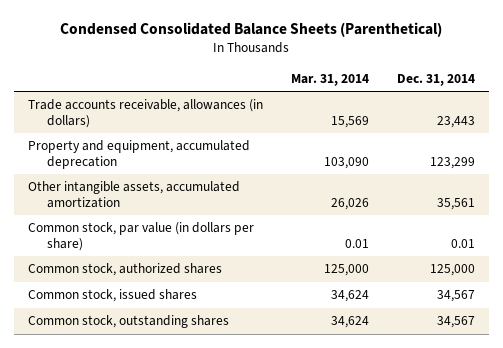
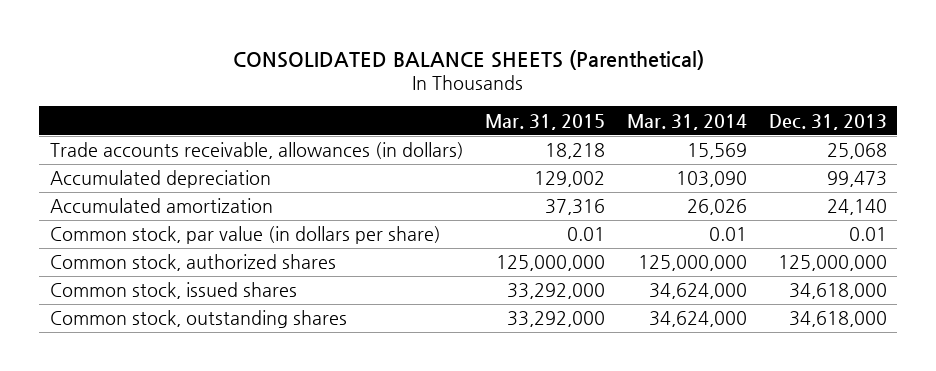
- Condensed Consolidated Balance Sheets (Parenthetical)
+ CONSOLIDATED BALANCE SHEETS (Parenthetical)
- | Mar. 31, 2014 | Dec. 31, 2014
+ | Mar. 31, 2015 | Mar. 31, 2014 | Dec. 31, 2013
- Property and equipment, accumulated deprecation | 103,090 | 123,299
- Other intangible assets, accumulated amortization | 26,026 | 35,561
+ Accumulated depreciation | 129,002 | 103,090 | 99,473
+ Accumulated amortization | 37,316 | 26,026 | 24,140
- Common stock, authorized shares | 125,000 | 125,000
- Common stock, issued shares | 34,624 | 34,567
- Common stock, outstanding shares | 34,624 | 34,567
+ Common stock, authorized shares | 125,000,000 | 125,000,000 | 125,000,000
+ Common stock, issued shares | 33,292,000 | 34,624,000 | 34,618,000
+ Common stock, outstanding shares | 33,292,000 | 34,624,000 | 34,618,000

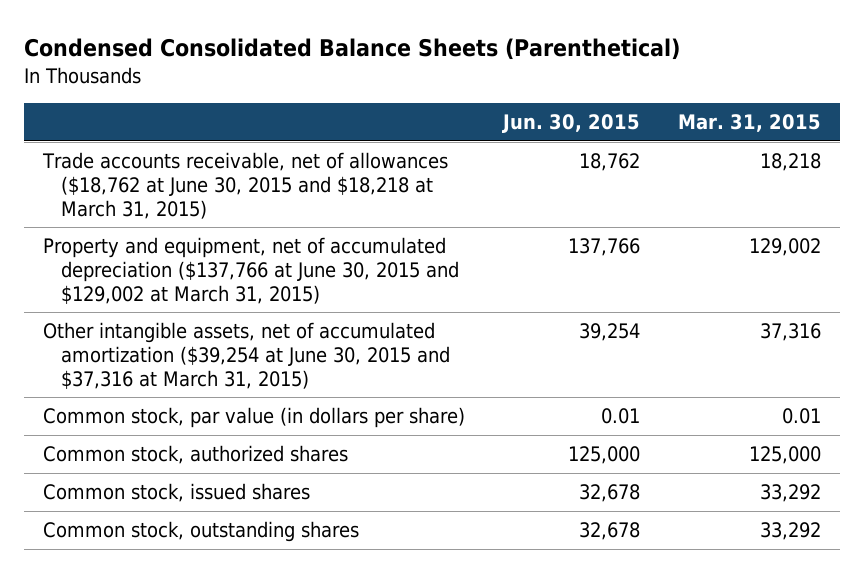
- CONSOLIDATED BALANCE SHEETS (Parenthetical)
+ Condensed Consolidated Balance Sheets (Parenthetical)
- | Mar. 31, 2015 | Mar. 31, 2014 | Dec. 31, 2013
+ | Jun. 30, 2015 | Mar. 31, 2015
- Trade accounts receivable, allowances (in dollars) | 18,218 | 15,569 | 25,068
- Accumulated depreciation | 129,002 | 103,090 | 99,473
- Accumulated amortization | 37,316 | 26,026 | 24,140
+ Trade accounts receivable, net of allowances ($18,762 at June 30, 2015 and $18,218 at March 31, 2015) | 18,762 | 18,218
+ Property and equipment, net of accumulated depreciation ($137,766 at June 30, 2015 and $129,002 at March 31, 2015) | 137,766 | 129,002
+ Other intangible assets, net of accumulated amortization ($39,254 at June 30, 2015 and $37,316 at March 31, 2015) | 39,254 | 37,316
- Common stock, authorized shares | 125,000,000 | 125,000,000 | 125,000,000
- Common stock, issued shares | 33,292,000 | 34,624,000 | 34,618,000
- Common stock, outstanding shares | 33,292,000 | 34,624,000 | 34,618,000
+ Common stock, authorized shares | 125,000 | 125,000
+ Common stock, issued shares | 32,678 | 33,292
+ Common stock, outstanding shares | 32,678 | 33,292

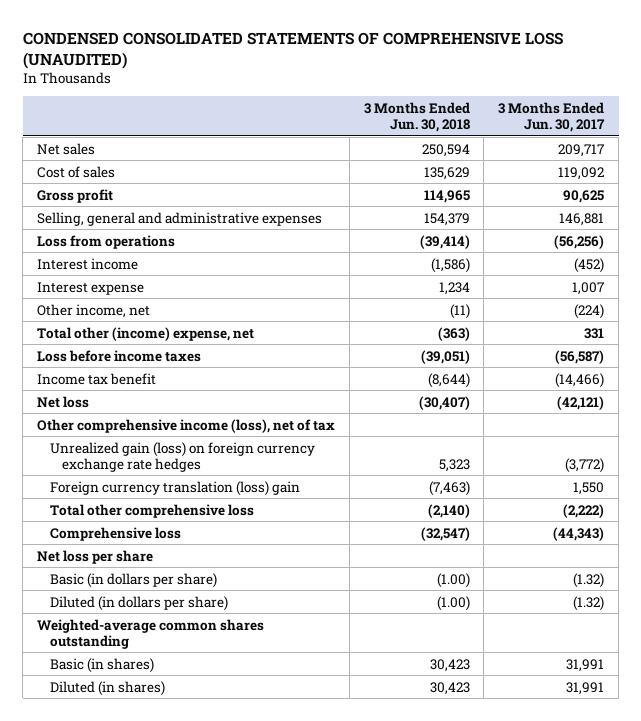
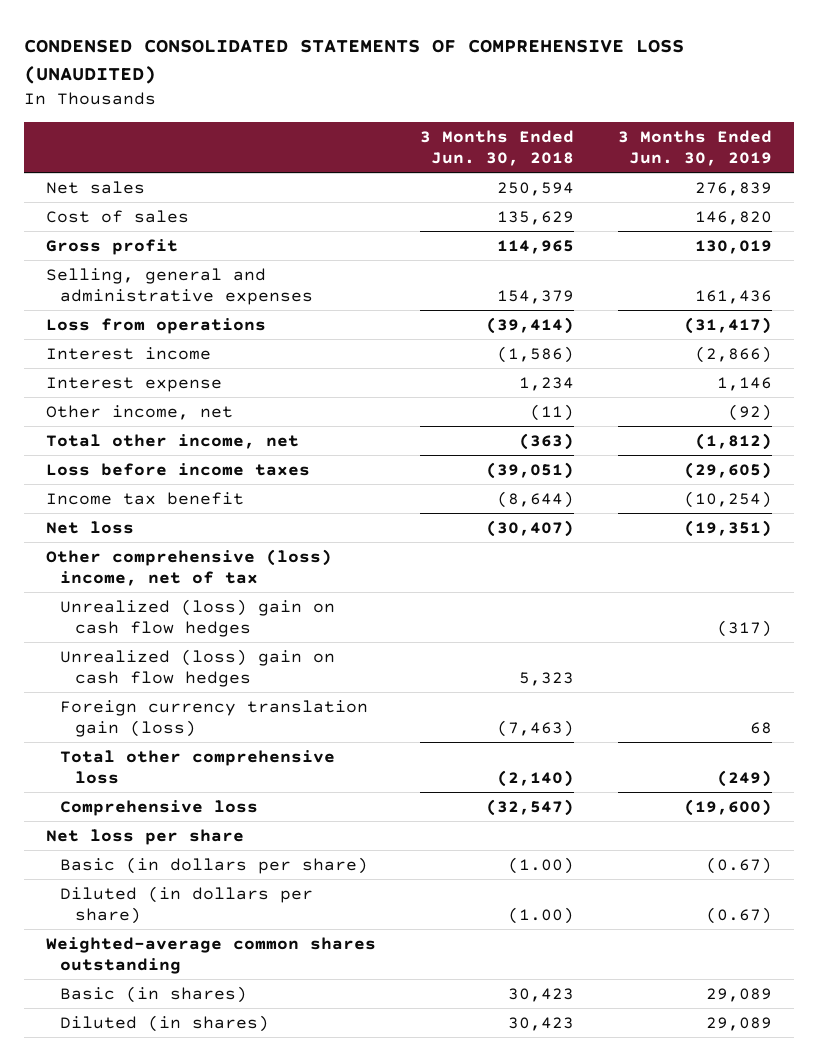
- | 3 Months Ended Jun. 30, 2018 | 3 Months Ended Jun. 30, 2017
+ | 3 Months Ended Jun. 30, 2018 | 3 Months Ended Jun. 30, 2019
- Total other (income) expense, net | (363) | 331
+ Total other income, net | (363) | (1,812)
- Other comprehensive income (loss), net of tax
- Unrealized gain (loss) on foreign currency exchange rate hedges | 5,323 | (3,772)
- Foreign currency translation (loss) gain | (7,463) | 1,550
+ Other comprehensive (loss) income, net of tax
+ Unrealized (loss) gain on cash flow hedges | | (317)
+ Unrealized (loss) gain on cash flow hedges | 5,323 |
+ Foreign currency translation gain (loss) | (7,463) | 68

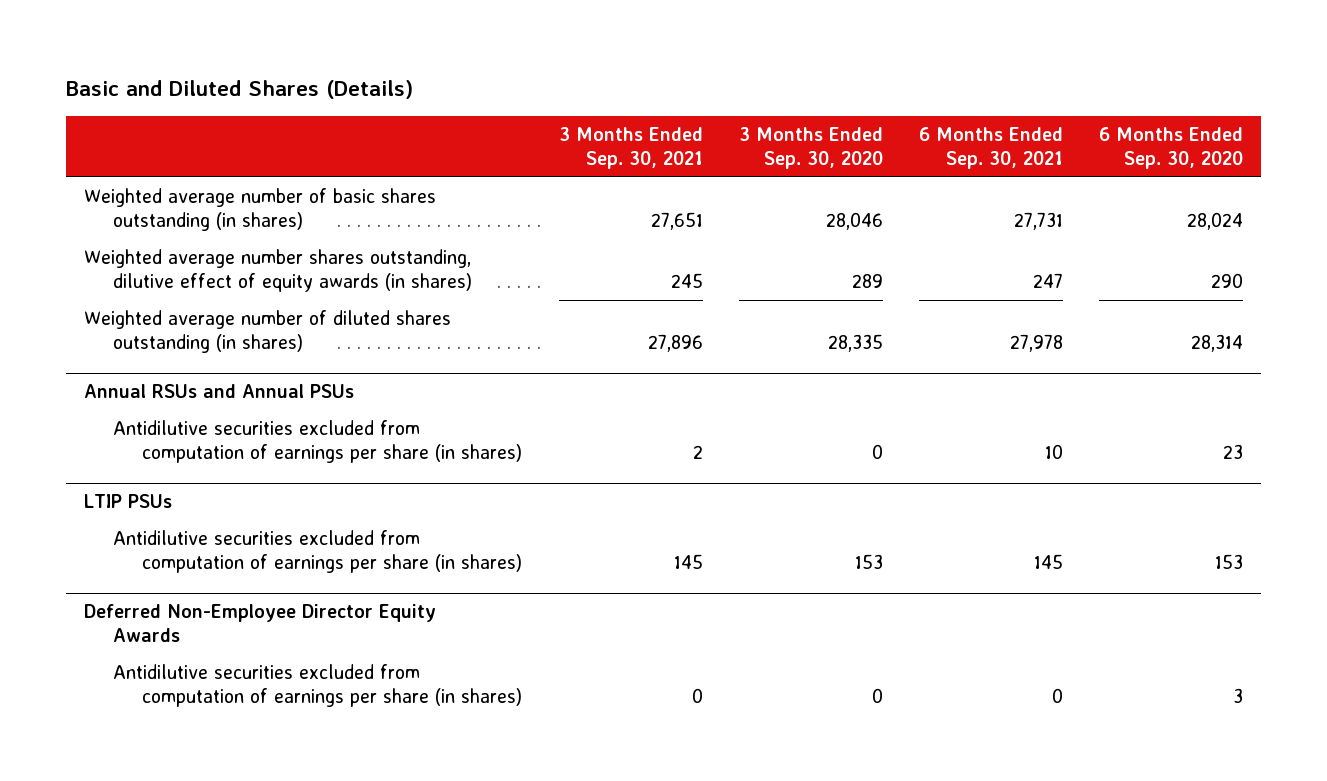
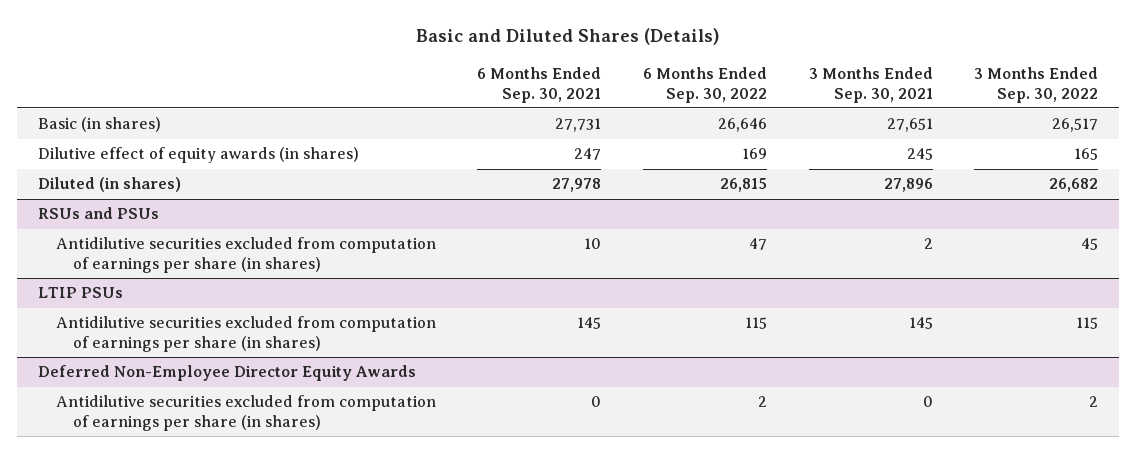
- | 3 Months Ended Sep. 30, 2021 | 3 Months Ended Sep. 30, 2020 | 6 Months Ended Sep. 30, 2021 | 6 Months Ended Sep. 30, 2020
+ | 6 Months Ended Sep. 30, 2021 | 6 Months Ended Sep. 30, 2022 | 3 Months Ended Sep. 30, 2021 | 3 Months Ended Sep. 30, 2022
- Weighted average number of basic shares outstanding (in shares) | 27,651 | 28,046 | 27,731 | 28,024
- Weighted average number shares outstanding, dilutive effect of equity awards (in shares) | 245 | 289 | 247 | 290
- Weighted average number of diluted shares outstanding (in shares) | 27,896 | 28,335 | 27,978 | 28,314
- Annual RSUs and Annual PSUs
+ Basic (in shares) | 27,731 | 26,646 | 27,651 | 26,517
+ Dilutive effect of equity awards (in shares) | 247 | 169 | 245 | 165
+ Diluted (in shares) | 27,978 | 26,815 | 27,896 | 26,682
+ RSUs and PSUs

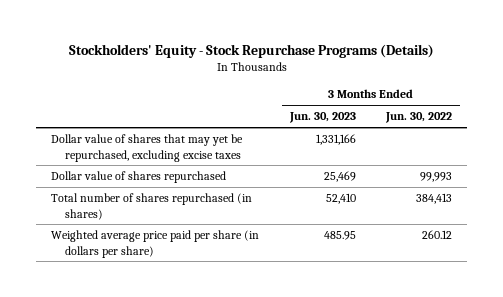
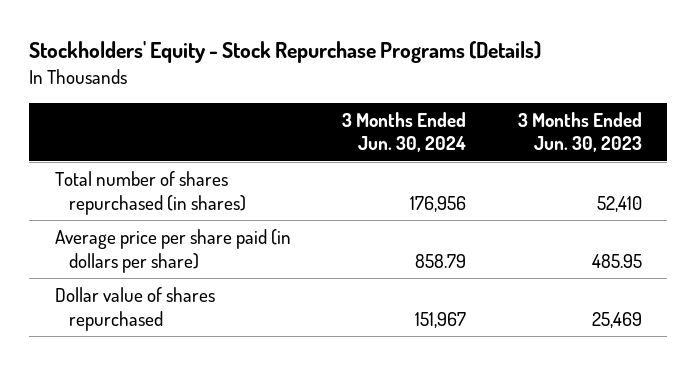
- | 3 Months Ended Jun. 30, 2023 | 3 Months Ended Jun. 30, 2022
+ | 3 Months Ended Jun. 30, 2024 | 3 Months Ended Jun. 30, 2023
- Dollar value of shares that may yet be repurchased, excluding excise taxes | 1,331,166 |
- Weighted average price paid per share (in dollars per share) | 485.95 | 260.12
+ Average price per share paid (in dollars per share) | 858.79 | 485.95
moved down: Dollar value of shares repurchased | 151,967 | 25,469

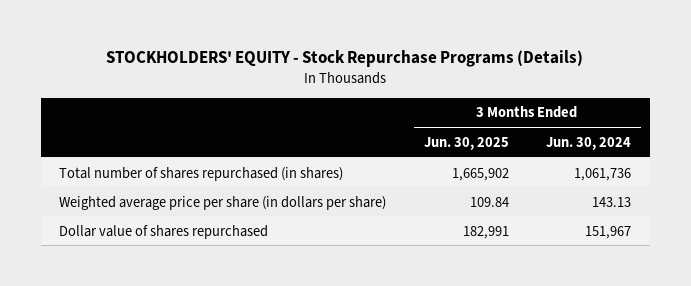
- Stockholders' Equity - Stock Repurchase Programs (Details)
+ STOCKHOLDERS' EQUITY - Stock Repurchase Programs (Details)
- | 3 Months Ended Jun. 30, 2024 | 3 Months Ended Jun. 30, 2023
+ | 3 Months Ended Jun. 30, 2025 | 3 Months Ended Jun. 30, 2024
- Total number of shares repurchased (in shares) | 176,956 | 52,410
- Average price per share paid (in dollars per share) | 858.79 | 485.95
+ Total number of shares repurchased (in shares) | 1,665,902 | 1,061,736
+ Weighted average price per share (in dollars per share) | 109.84 | 143.13

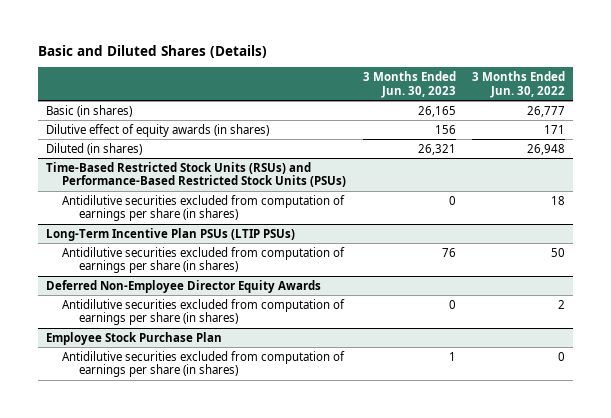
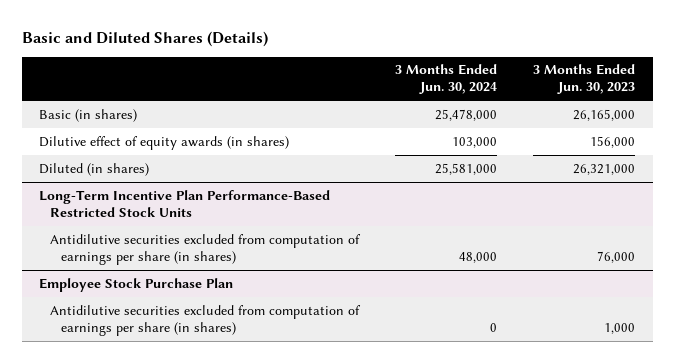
- | 3 Months Ended Jun. 30, 2023 | 3 Months Ended Jun. 30, 2022
+ | 3 Months Ended Jun. 30, 2024 | 3 Months Ended Jun. 30, 2023
- Basic (in shares) | 26,165 | 26,777
- Dilutive effect of equity awards (in shares) | 156 | 171
- Diluted (in shares) | 26,321 | 26,948
- Time-Based Restricted Stock Units (RSUs) and Performance-Based Restricted Stock Units (PSUs)
- Antidilutive securities excluded from computation of earnings per share (in shares) | 0 | 18
- Long-Term Incentive Plan PSUs (LTIP PSUs)
- Antidilutive securities excluded from computation of earnings per share (in shares) | 76 | 50
- Deferred Non-Employee Director Equity Awards
- Antidilutive securities excluded from computation of earnings per share (in shares) | 0 | 2
+ Basic (in shares) | 25,478,000 | 26,165,000
+ Dilutive effect of equity awards (in shares) | 103,000 | 156,000
+ Diluted (in shares) | 25,581,000 | 26,321,000
+ Long-Term Incentive Plan Performance-Based Restricted Stock Units
+ Antidilutive securities excluded from computation of earnings per share (in shares) | 48,000 | 76,000
@ Employee Stock Purchase Plan
- Antidilutive securities excluded from computation of earnings per share (in shares) | 1 | 0
+ Antidilutive securities excluded from computation of earnings per share (in shares) | 0 | 1,000

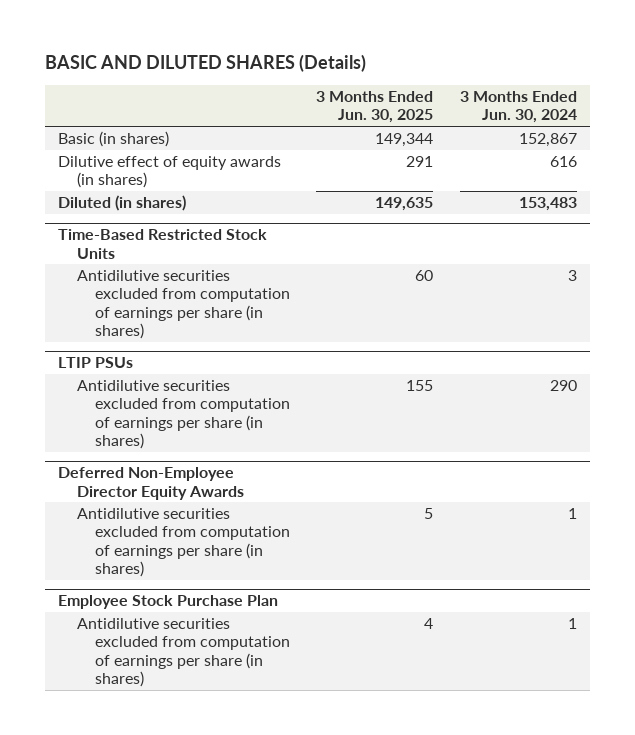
- Basic and Diluted Shares (Details)
+ BASIC AND DILUTED SHARES (Details)
- | 3 Months Ended Jun. 30, 2024 | 3 Months Ended Jun. 30, 2023
+ | 3 Months Ended Jun. 30, 2025 | 3 Months Ended Jun. 30, 2024
- Basic (in shares) | 25,478,000 | 26,165,000
- Dilutive effect of equity awards (in shares) | 103,000 | 156,000
- Diluted (in shares) | 25,581,000 | 26,321,000
- Long-Term Incentive Plan Performance-Based Restricted Stock Units
- Antidilutive securities excluded from computation of earnings per share (in shares) | 48,000 | 76,000
+ Basic (in shares) | 149,344 | 152,867
+ Dilutive effect of equity awards (in shares) | 291 | 616
+ Diluted (in shares) | 149,635 | 153,483
+ Time-Based Restricted Stock Units
+ Antidilutive securities excluded from computation of earnings per share (in shares) | 60 | 3
+ LTIP PSUs
+ Antidilutive securities excluded from computation of earnings per share (in shares) | 155 | 290
+ Deferred Non-Employee Director Equity Awards
+ Antidilutive securities excluded from computation of earnings per share (in shares) | 5 | 1
@ Employee Stock Purchase Plan
- Antidilutive securities excluded from computation of earnings per share (in shares) | 0 | 1,000
+ Antidilutive securities excluded from computation of earnings per share (in shares) | 4 | 1

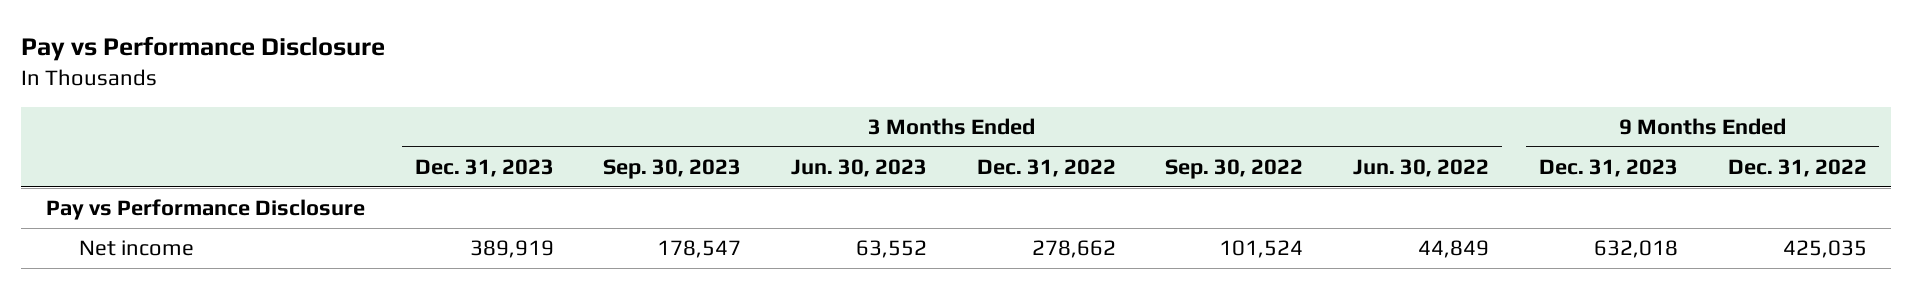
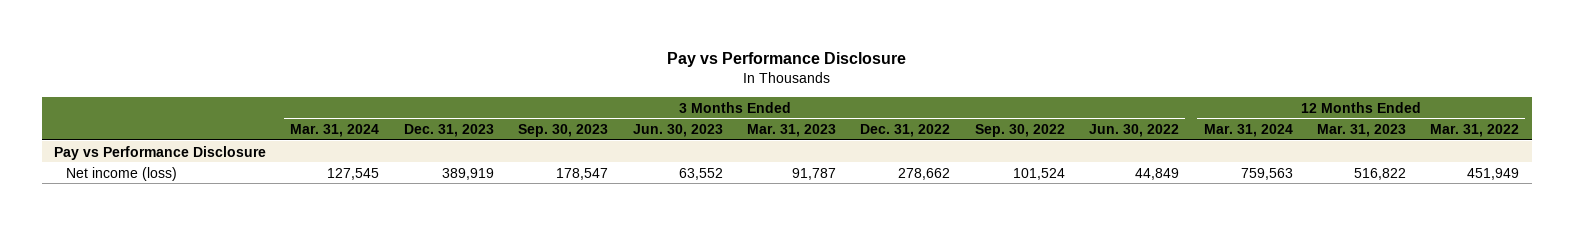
- | 3 Months Ended Dec. 31, 2023 | 3 Months Ended Sep. 30, 2023 | 3 Months Ended Jun. 30, 2023 | 3 Months Ended Dec. 31, 2022 | 3 Months Ended Sep. 30, 2022 | 3 Months Ended Jun. 30, 2022 | 9 Months Ended Dec. 31, 2023 | 9 Months Ended Dec. 31, 2022
+ | 3 Months Ended Mar. 31, 2024 | 3 Months Ended Dec. 31, 2023 | 3 Months Ended Sep. 30, 2023 | 3 Months Ended Jun. 30, 2023 | 3 Months Ended Mar. 31, 2023 | 3 Months Ended Dec. 31, 2022 | 3 Months Ended Sep. 30, 2022 | 3 Months Ended Jun. 30, 2022 | 12 Months Ended Mar. 31, 2024 | 12 Months Ended Mar. 31, 2023 | 12 Months Ended Mar. 31, 2022
- Net income | 389,919 | 178,547 | 63,552 | 278,662 | 101,524 | 44,849 | 632,018 | 425,035
+ Net income (loss) | 127,545 | 389,919 | 178,547 | 63,552 | 91,787 | 278,662 | 101,524 | 44,849 | 759,563 | 516,822 | 451,949

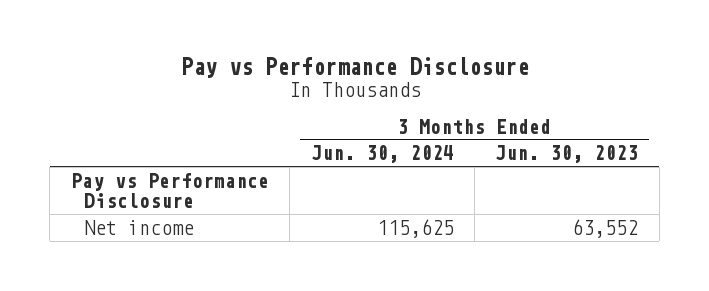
- | 3 Months Ended Mar. 31, 2024 | 3 Months Ended Dec. 31, 2023 | 3 Months Ended Sep. 30, 2023 | 3 Months Ended Jun. 30, 2023 | 3 Months Ended Mar. 31, 2023 | 3 Months Ended Dec. 31, 2022 | 3 Months Ended Sep. 30, 2022 | 3 Months Ended Jun. 30, 2022 | 12 Months Ended Mar. 31, 2024 | 12 Months Ended Mar. 31, 2023 | 12 Months Ended Mar. 31, 2022
+ | 3 Months Ended Jun. 30, 2024 | 3 Months Ended Jun. 30, 2023
- Net income (loss) | 127,545 | 389,919 | 178,547 | 63,552 | 91,787 | 278,662 | 101,524 | 44,849 | 759,563 | 516,822 | 451,949
+ Net income | 115,625 | 63,552

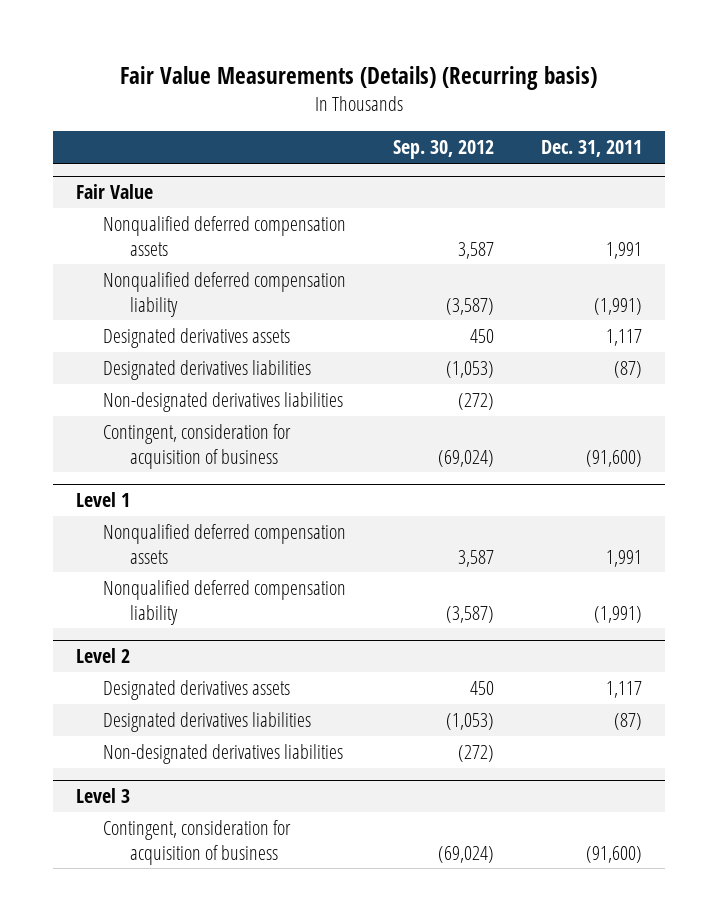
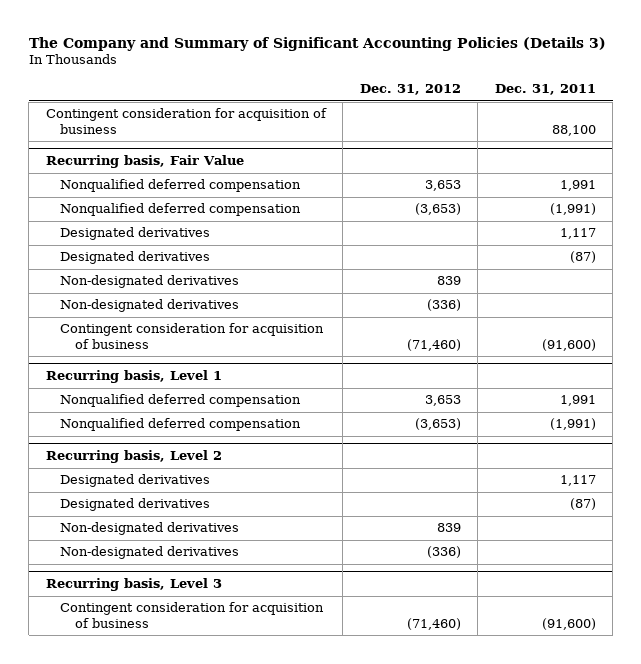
- Fair Value Measurements (Details) (Recurring basis)
+ The Company and Summary of Significant Accounting Policies (Details 3)
- | Sep. 30, 2012 | Dec. 31, 2011
+ | Dec. 31, 2012 | Dec. 31, 2011
- Fair Value
- Nonqualified deferred compensation assets | 3,587 | 1,991
- Nonqualified deferred compensation liability | (3,587) | (1,991)
- Designated derivatives assets | 450 | 1,117
- Designated derivatives liabilities | (1,053) | (87)
- Non-designated derivatives liabilities | (272) |
- Contingent, consideration for acquisition of business | (69,024) | (91,600)
- Level 1
- Nonqualified deferred compensation assets | 3,587 | 1,991
- Nonqualified deferred compensation liability | (3,587) | (1,991)
- Level 2
- Designated derivatives assets | 450 | 1,117
- Designated derivatives liabilities | (1,053) | (87)
- Non-designated derivatives liabilities | (272) |
- Level 3
- Contingent, consideration for acquisition of business | (69,024) | (91,600)
+ Contingent consideration for acquisition of business | | 88,100
+ Recurring basis, Fair Value
+ Nonqualified deferred compensation | 3,653 | 1,991
+ Nonqualified deferred compensation | (3,653) | (1,991)
+ Designated derivatives | | 1,117
+ Designated derivatives | | (87)
+ Non-designated derivatives | 839 |
+ Non-designated derivatives | (336) |
+ Contingent consideration for acquisition of business | (71,460) | (91,600)
+ Recurring basis, Level 1
+ Nonqualified deferred compensation | 3,653 | 1,991
+ Nonqualified deferred compensation | (3,653) | (1,991)
+ Recurring basis, Level 2
+ Designated derivatives | | 1,117
+ Designated derivatives | | (87)
+ Non-designated derivatives | 839 |
+ Non-designated derivatives | (336) |
+ Recurring basis, Level 3
+ Contingent consideration for acquisition of business | (71,460) | (91,600)

